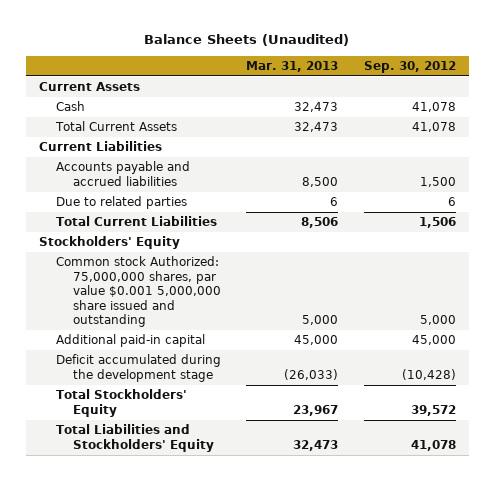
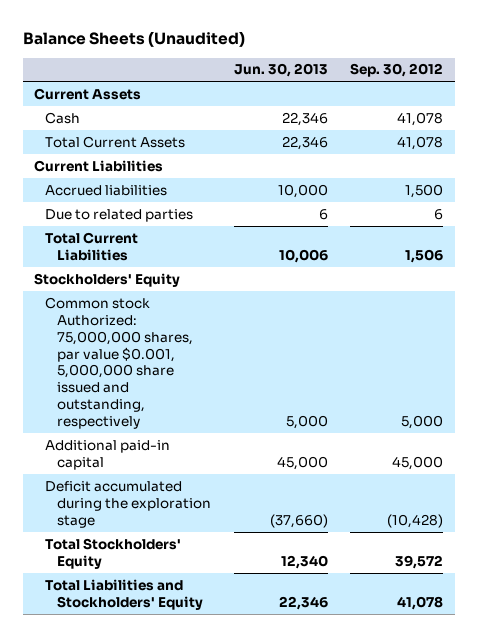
- | Mar. 31, 2013 | Sep. 30, 2012
+ | Jun. 30, 2013 | Sep. 30, 2012
- Accounts payable and accrued liabilities | 8,500 | 1,500
+ Accrued liabilities | 10,000 | 1,500
- Common stock Authorized: 75,000,000 shares, par value $0.001 5,000,000 share issued and outstanding | 5,000 | 5,000
+ Common stock Authorized: 75,000,000 shares, par value $0.001, 5,000,000 share issued and outstanding, respectively | 5,000 | 5,000
- Deficit accumulated during the development stage | (26,033) | (10,428)
+ Deficit accumulated during the exploration stage | (37,660) | (10,428)

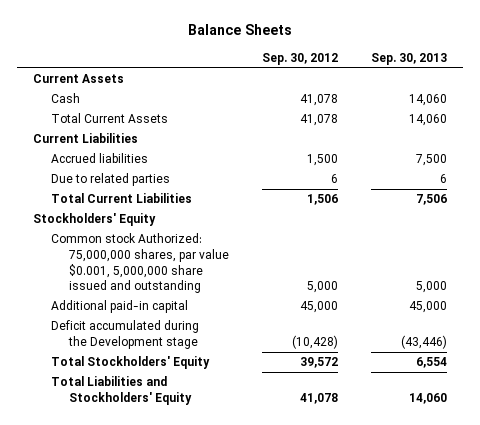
- Balance Sheets (Unaudited)
+ Balance Sheets
- | Jun. 30, 2013 | Sep. 30, 2012
+ | Sep. 30, 2012 | Sep. 30, 2013
- Common stock Authorized: 75,000,000 shares, par value $0.001, 5,000,000 share issued and outstanding, respectively | 5,000 | 5,000
+ Common stock Authorized: 75,000,000 shares, par value $0.001, 5,000,000 share issued and outstanding | 5,000 | 5,000
- Deficit accumulated during the exploration stage | (37,660) | (10,428)
+ Deficit accumulated during the Development stage | (10,428) | (43,446)

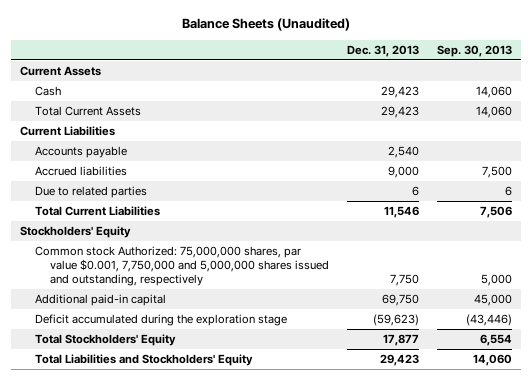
- Balance Sheets
+ Balance Sheets (Unaudited)
- | Sep. 30, 2012 | Sep. 30, 2013
+ | Dec. 31, 2013 | Sep. 30, 2013
+ Accounts payable | 2,540 |
- Common stock Authorized: 75,000,000 shares, par value $0.001, 5,000,000 share issued and outstanding | 5,000 | 5,000
+ Common stock Authorized: 75,000,000 shares, par value $0.001, 7,750,000 and 5,000,000 shares issued and outstanding, respectively | 7,750 | 5,000
- Deficit accumulated during the Development stage | (10,428) | (43,446)
+ Deficit accumulated during the exploration stage | (59,623) | (43,446)

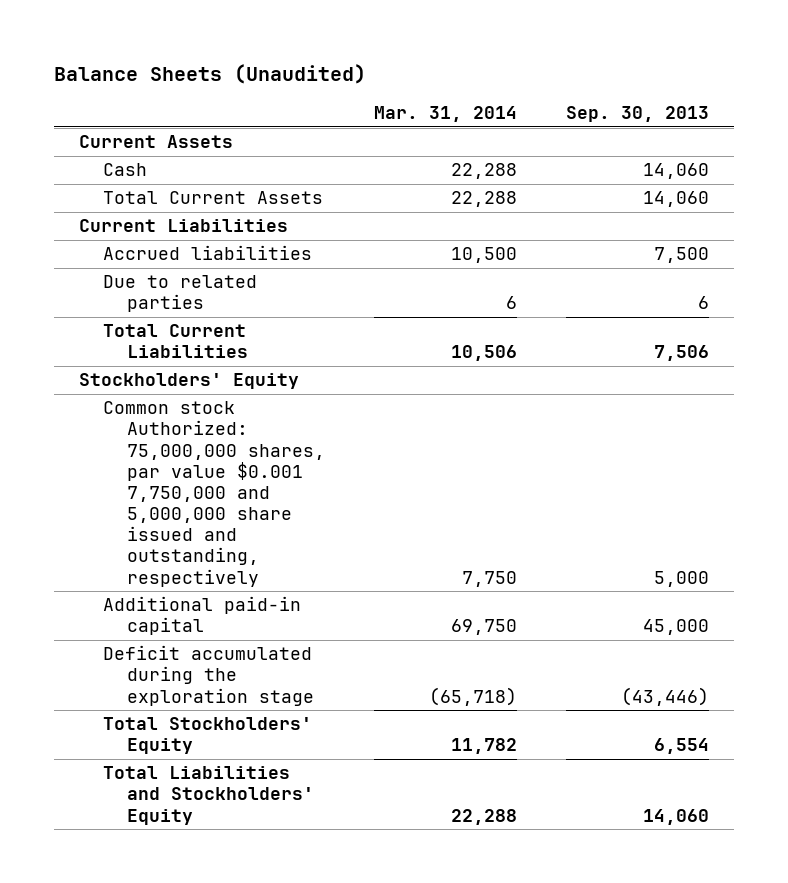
- | Dec. 31, 2013 | Sep. 30, 2013
+ | Mar. 31, 2014 | Sep. 30, 2013
- Accounts payable | 2,540 |
- Common stock Authorized: 75,000,000 shares, par value $0.001, 7,750,000 and 5,000,000 shares issued and outstanding, respectively | 7,750 | 5,000
+ Common stock Authorized: 75,000,000 shares, par value $0.001 7,750,000 and 5,000,000 share issued and outstanding, respectively | 7,750 | 5,000

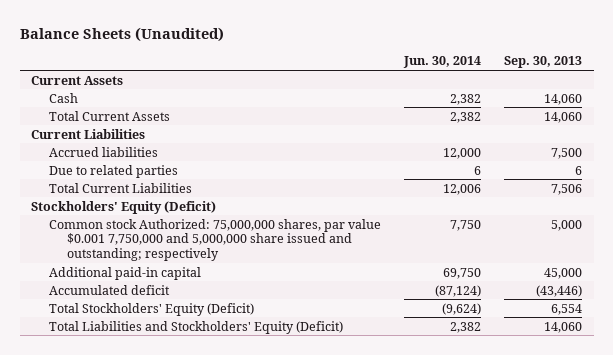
- | Mar. 31, 2014 | Sep. 30, 2013
+ | Jun. 30, 2014 | Sep. 30, 2013
- Stockholders' Equity
- Common stock Authorized: 75,000,000 shares, par value $0.001 7,750,000 and 5,000,000 share issued and outstanding, respectively | 7,750 | 5,000
+ Stockholders' Equity (Deficit)
+ Common stock Authorized: 75,000,000 shares, par value $0.001 7,750,000 and 5,000,000 share issued and outstanding; respectively | 7,750 | 5,000
- Deficit accumulated during the exploration stage | (65,718) | (43,446)
- Total Stockholders' Equity | 11,782 | 6,554
- Total Liabilities and Stockholders' Equity | 22,288 | 14,060
+ Accumulated deficit | (87,124) | (43,446)
+ Total Stockholders' Equity (Deficit) | (9,624) | 6,554
+ Total Liabilities and Stockholders' Equity (Deficit) | 2,382 | 14,060

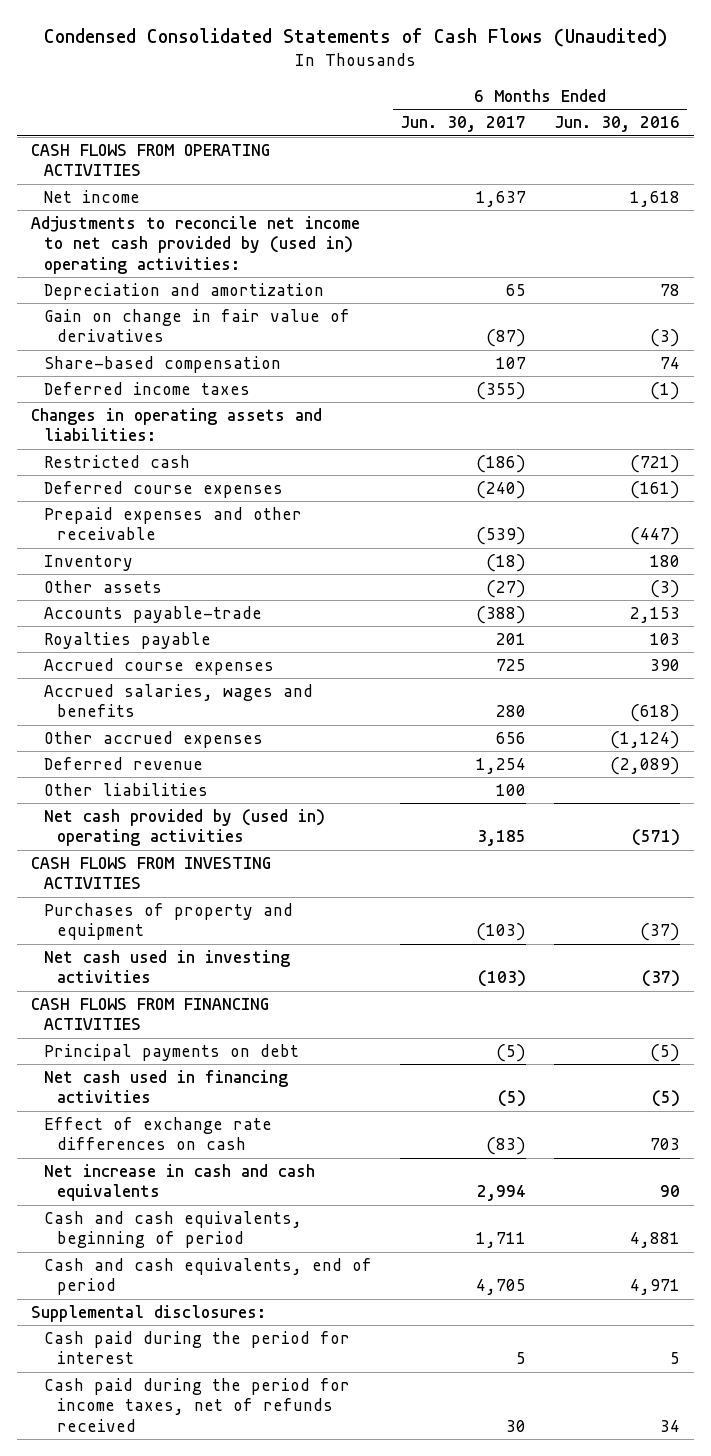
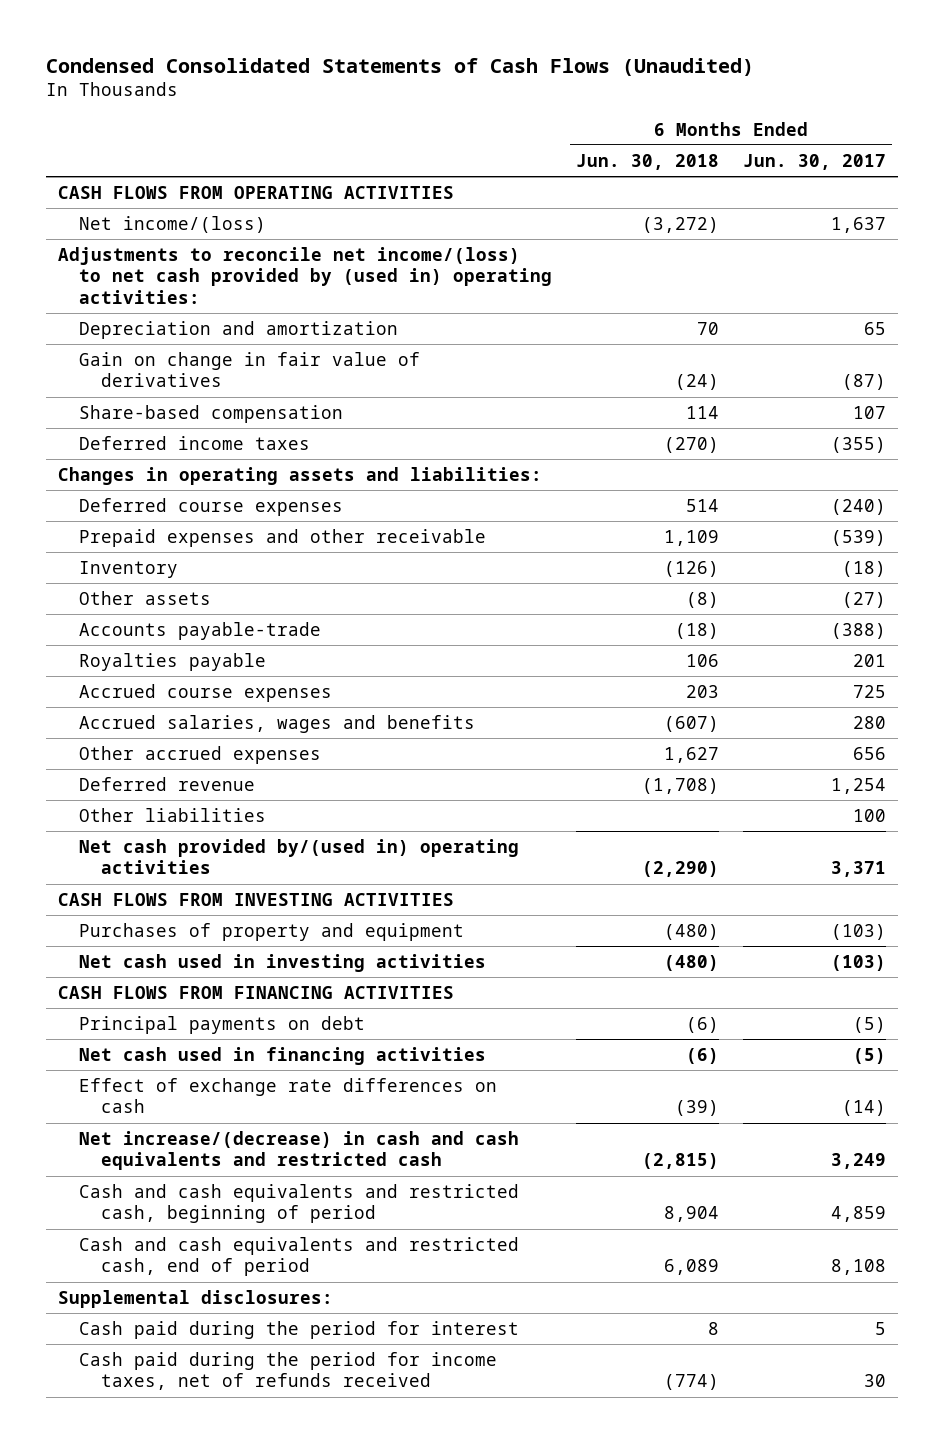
- | 6 Months Ended Jun. 30, 2017 | 6 Months Ended Jun. 30, 2016
+ | 6 Months Ended Jun. 30, 2018 | 6 Months Ended Jun. 30, 2017
- Net income | 1,637 | 1,618
- Adjustments to reconcile net income to net cash provided by (used in) operating activities:
+ Net income/(loss) | (3,272) | 1,637
+ Adjustments to reconcile net income/(loss) to net cash provided by (used in) operating activities:
- Restricted cash | (186) | (721)
- Net cash provided by (used in) operating activities | 3,185 | (571)
+ Net cash provided by/(used in) operating activities | (2,290) | 3,371
- Effect of exchange rate differences on cash | (83) | 703
- Net increase in cash and cash equivalents | 2,994 | 90
- Cash and cash equivalents, beginning of period | 1,711 | 4,881
- Cash and cash equivalents, end of period | 4,705 | 4,971
+ Effect of exchange rate differences on cash | (39) | (14)
+ Net increase/(decrease) in cash and cash equivalents and restricted cash | (2,815) | 3,249
+ Cash and cash equivalents and restricted cash, beginning of period | 8,904 | 4,859
+ Cash and cash equivalents and restricted cash, end of period | 6,089 | 8,108

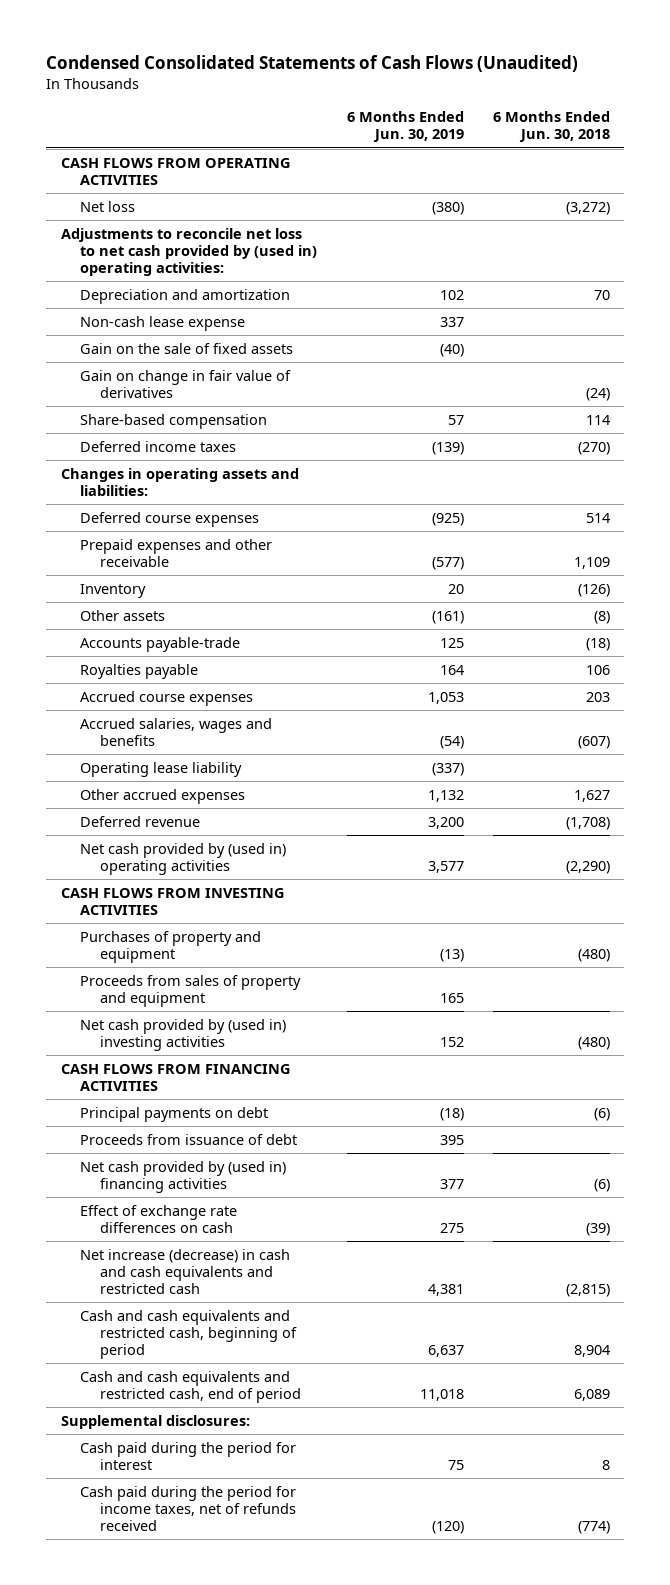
- | 6 Months Ended Jun. 30, 2018 | 6 Months Ended Jun. 30, 2017
+ | 6 Months Ended Jun. 30, 2019 | 6 Months Ended Jun. 30, 2018
- Net income/(loss) | (3,272) | 1,637
- Adjustments to reconcile net income/(loss) to net cash provided by (used in) operating activities:
+ Net loss | (380) | (3,272)
+ Adjustments to reconcile net loss to net cash provided by (used in) operating activities:
+ Non-cash lease expense | 337 |
+ Gain on the sale of fixed assets | (40) |
+ Operating lease liability | (337) |
- Other liabilities | | 100
- Net cash provided by/(used in) operating activities | (2,290) | 3,371
+ Net cash provided by (used in) operating activities | 3,577 | (2,290)
- Net cash used in investing activities | (480) | (103)
+ Proceeds from sales of property and equipment | 165 |
+ Net cash provided by (used in) investing activities | 152 | (480)
- Net cash used in financing activities | (6) | (5)
+ Proceeds from issuance of debt | 395 |
+ Net cash provided by (used in) financing activities | 377 | (6)
- Net increase/(decrease) in cash and cash equivalents and restricted cash | (2,815) | 3,249
+ Net increase (decrease) in cash and cash equivalents and restricted cash | 4,381 | (2,815)

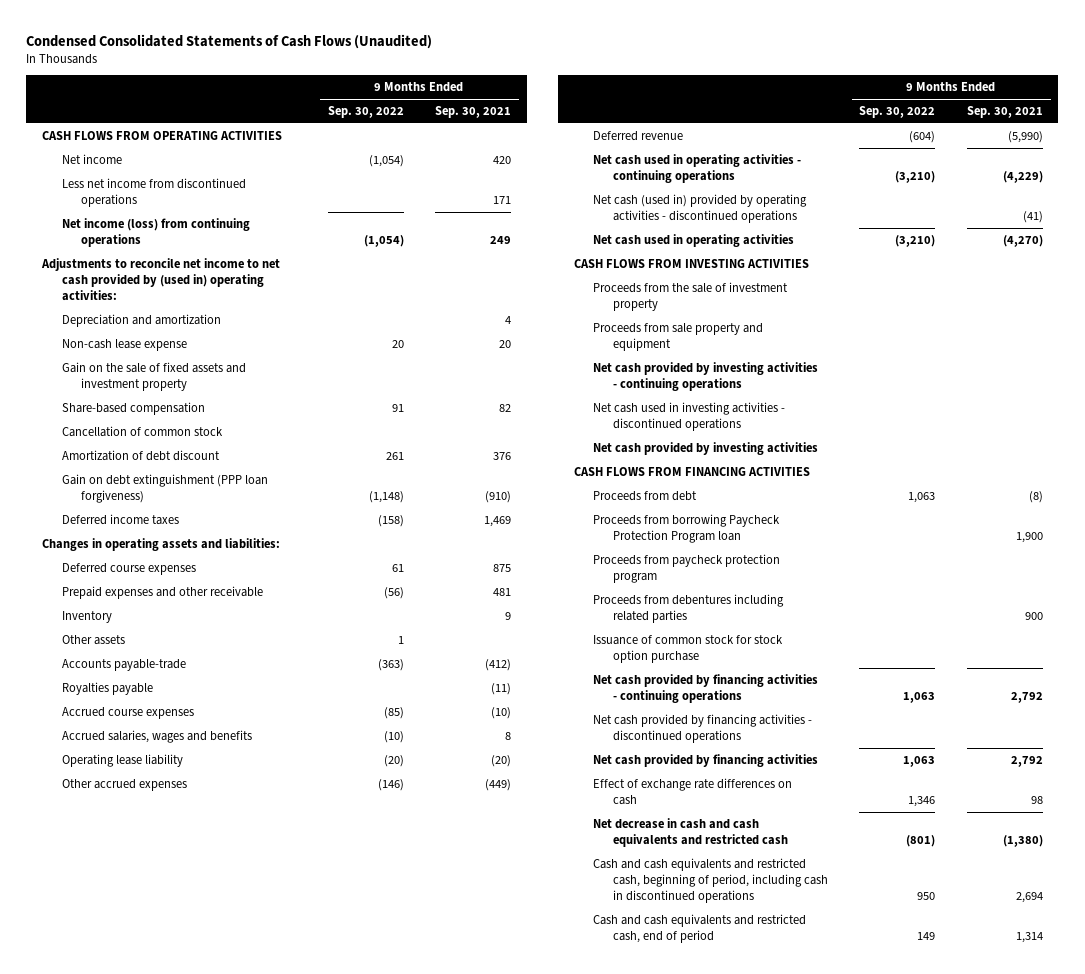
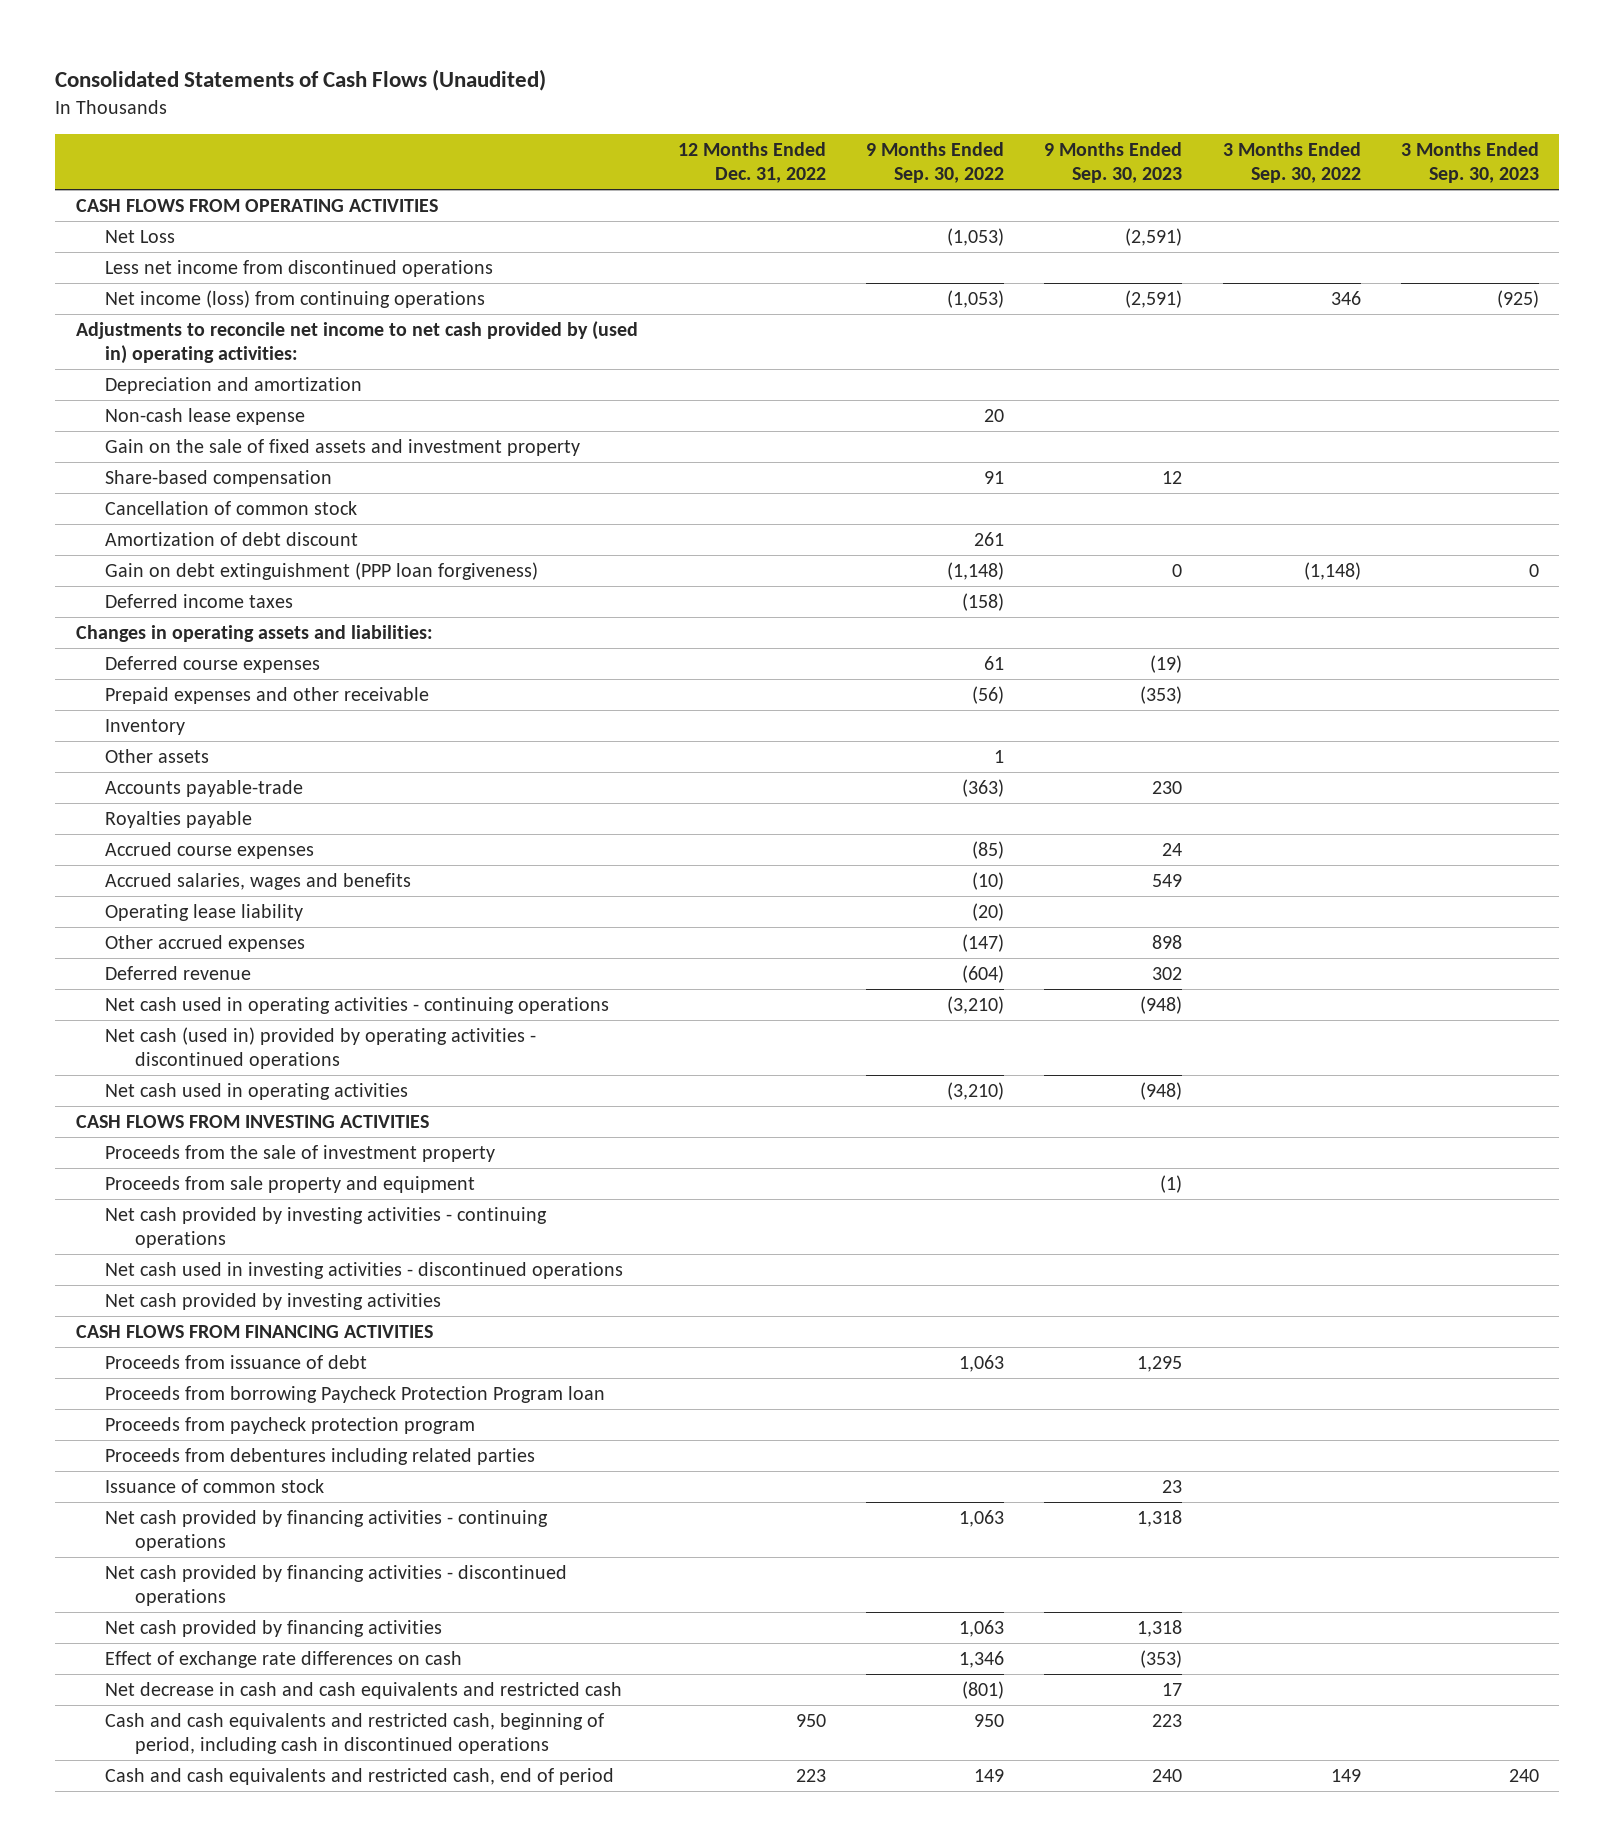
- Condensed Consolidated Statements of Cash Flows (Unaudited)
+ Consolidated Statements of Cash Flows (Unaudited)
- | 9 Months Ended Sep. 30, 2022 | 9 Months Ended Sep. 30, 2021
+ | 12 Months Ended Dec. 31, 2022 | 9 Months Ended Sep. 30, 2022 | 9 Months Ended Sep. 30, 2023 | 3 Months Ended Sep. 30, 2022 | 3 Months Ended Sep. 30, 2023
- Net income | (1,054) | 420
+ Net Loss | | (1,053) | (2,591) | |
- Net income (loss) from continuing operations | (1,054) | 249
+ Net income (loss) from continuing operations | | (1,053) | (2,591) | 346 | (925)
- Other accrued expenses | (146) | (449)
+ Other accrued expenses | | (147) | 898 | |
- Proceeds from debt | 1,063 | (8)
+ Proceeds from issuance of debt | | 1,063 | 1,295 | |
- Issuance of common stock for stock option purchase
+ Issuance of common stock | | | 23 | |

